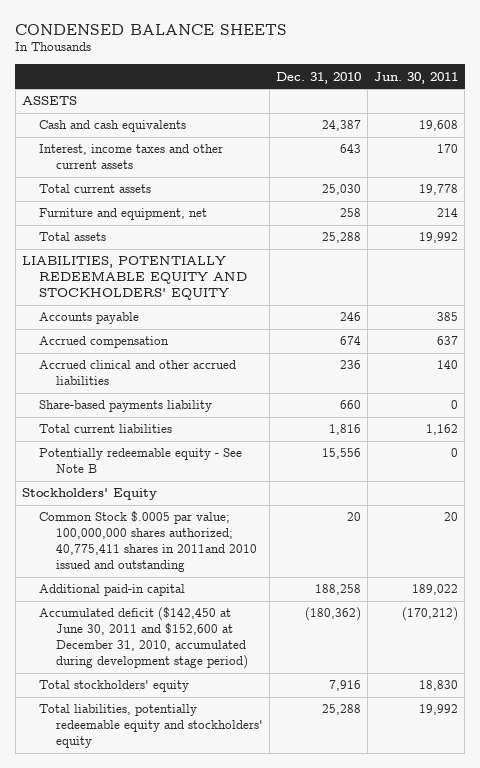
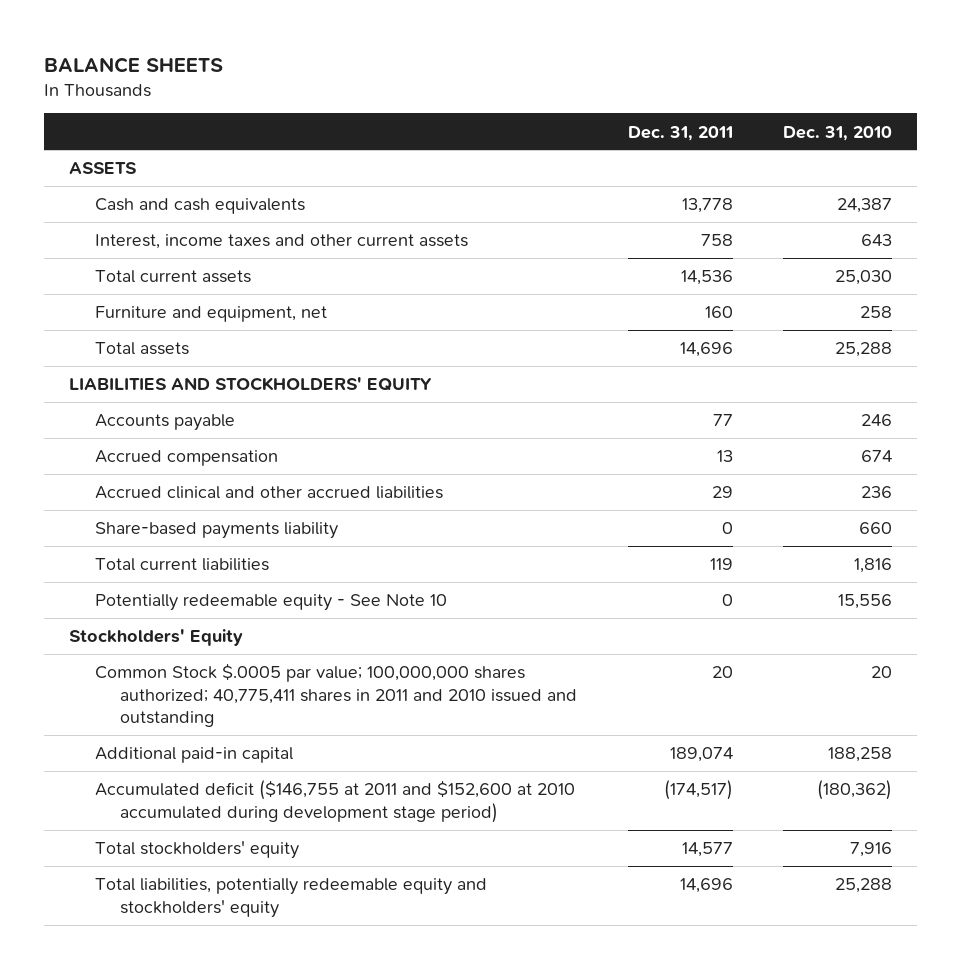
- CONDENSED BALANCE SHEETS
+ BALANCE SHEETS
- | Dec. 31, 2010 | Jun. 30, 2011
+ | Dec. 31, 2011 | Dec. 31, 2010
- LIABILITIES, POTENTIALLY REDEEMABLE EQUITY AND STOCKHOLDERS' EQUITY
+ LIABILITIES AND STOCKHOLDERS' EQUITY
- Potentially redeemable equity - See Note B | 15,556 | 0
+ Potentially redeemable equity - See Note 10 | 0 | 15,556
- Common Stock $.0005 par value; 100,000,000 shares authorized; 40,775,411 shares in 2011and 2010 issued and outstanding | 20 | 20
+ Common Stock $.0005 par value; 100,000,000 shares authorized; 40,775,411 shares in 2011 and 2010 issued and outstanding | 20 | 20
- Accumulated deficit ($142,450 at June 30, 2011 and $152,600 at December 31, 2010, accumulated during development stage period) | (180,362) | (170,212)
+ Accumulated deficit ($146,755 at 2011 and $152,600 at 2010 accumulated during development stage period) | (174,517) | (180,362)

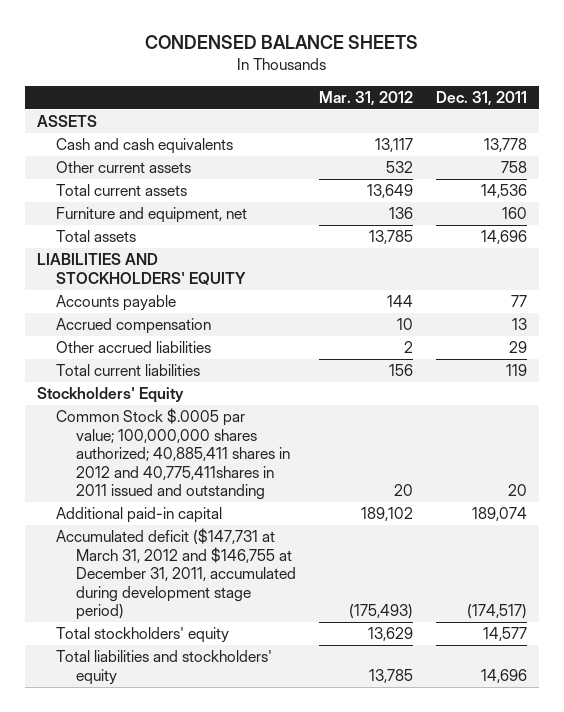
- BALANCE SHEETS
+ CONDENSED BALANCE SHEETS
- | Dec. 31, 2011 | Dec. 31, 2010
+ | Mar. 31, 2012 | Dec. 31, 2011
- Interest, income taxes and other current assets | 758 | 643
+ Other current assets | 532 | 758
- Accrued clinical and other accrued liabilities | 29 | 236
- Share-based payments liability | 0 | 660
+ Other accrued liabilities | 2 | 29
- Potentially redeemable equity - See Note 10 | 0 | 15,556
- Common Stock $.0005 par value; 100,000,000 shares authorized; 40,775,411 shares in 2011 and 2010 issued and outstanding | 20 | 20
+ Common Stock $.0005 par value; 100,000,000 shares authorized; 40,885,411 shares in 2012 and 40,775,411shares in 2011 issued and outstanding | 20 | 20
- Accumulated deficit ($146,755 at 2011 and $152,600 at 2010 accumulated during development stage period) | (174,517) | (180,362)
+ Accumulated deficit ($147,731 at March 31, 2012 and $146,755 at December 31, 2011, accumulated during development stage period) | (175,493) | (174,517)
- Total liabilities, potentially redeemable equity and stockholders' equity | 14,696 | 25,288
+ Total liabilities and stockholders' equity | 13,785 | 14,696

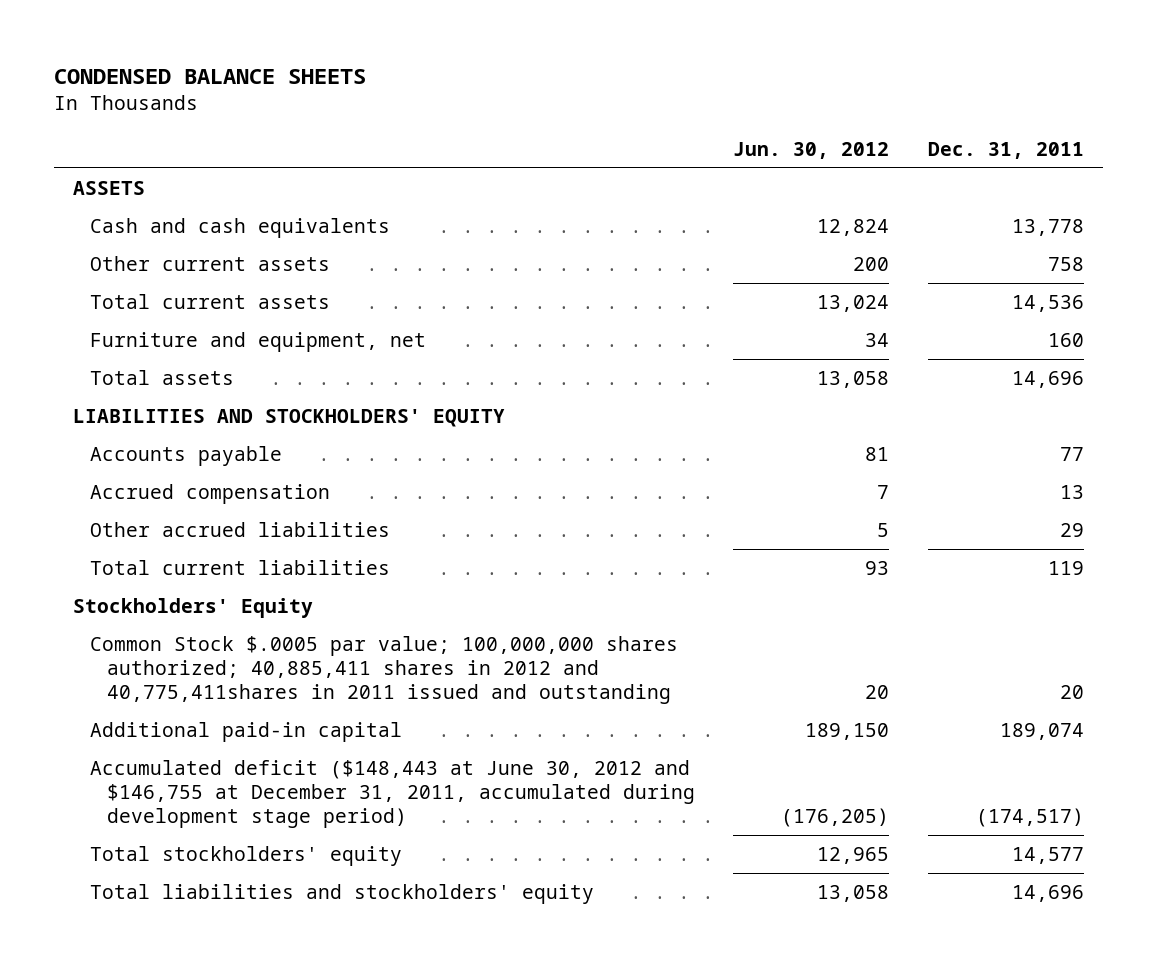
- | Mar. 31, 2012 | Dec. 31, 2011
+ | Jun. 30, 2012 | Dec. 31, 2011
- Accumulated deficit ($147,731 at March 31, 2012 and $146,755 at December 31, 2011, accumulated during development stage period) | (175,493) | (174,517)
+ Accumulated deficit ($148,443 at June 30, 2012 and $146,755 at December 31, 2011, accumulated during development stage period) | (176,205) | (174,517)

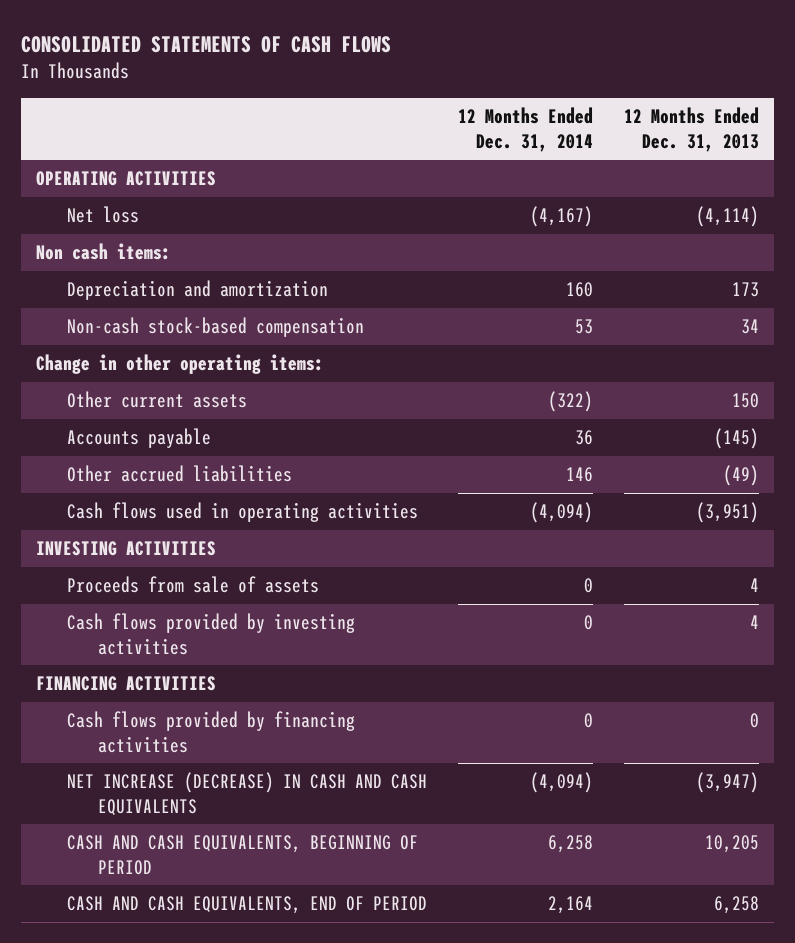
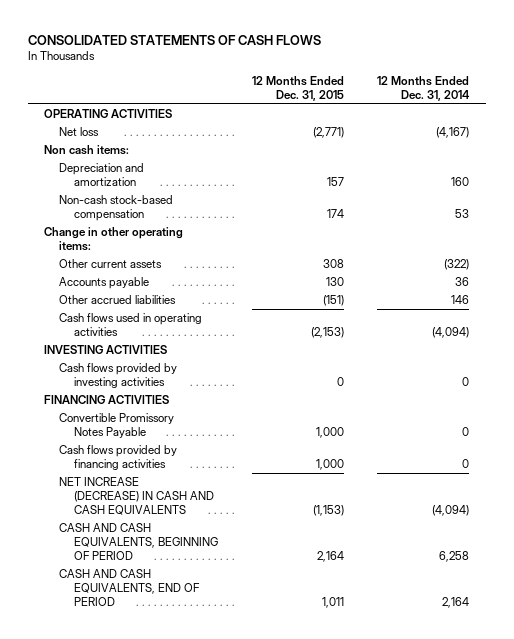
- | 12 Months Ended Dec. 31, 2014 | 12 Months Ended Dec. 31, 2013
+ | 12 Months Ended Dec. 31, 2015 | 12 Months Ended Dec. 31, 2014
- Proceeds from sale of assets | 0 | 4
+ Convertible Promissory Notes Payable | 1,000 | 0

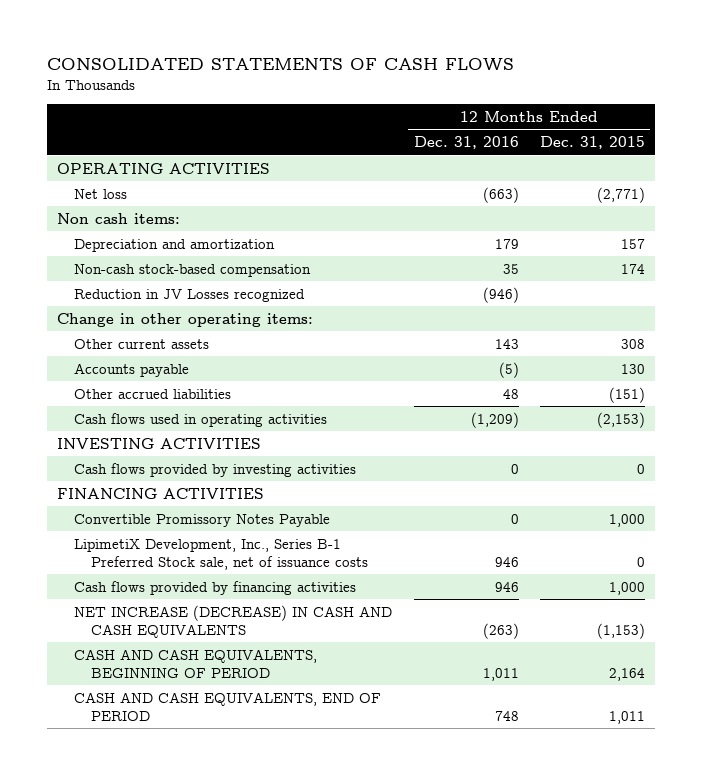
- | 12 Months Ended Dec. 31, 2015 | 12 Months Ended Dec. 31, 2014
+ | 12 Months Ended Dec. 31, 2016 | 12 Months Ended Dec. 31, 2015
+ Reduction in JV Losses recognized | (946) |
+ LipimetiX Development, Inc., Series B-1 Preferred Stock sale, net of issuance costs | 946 | 0

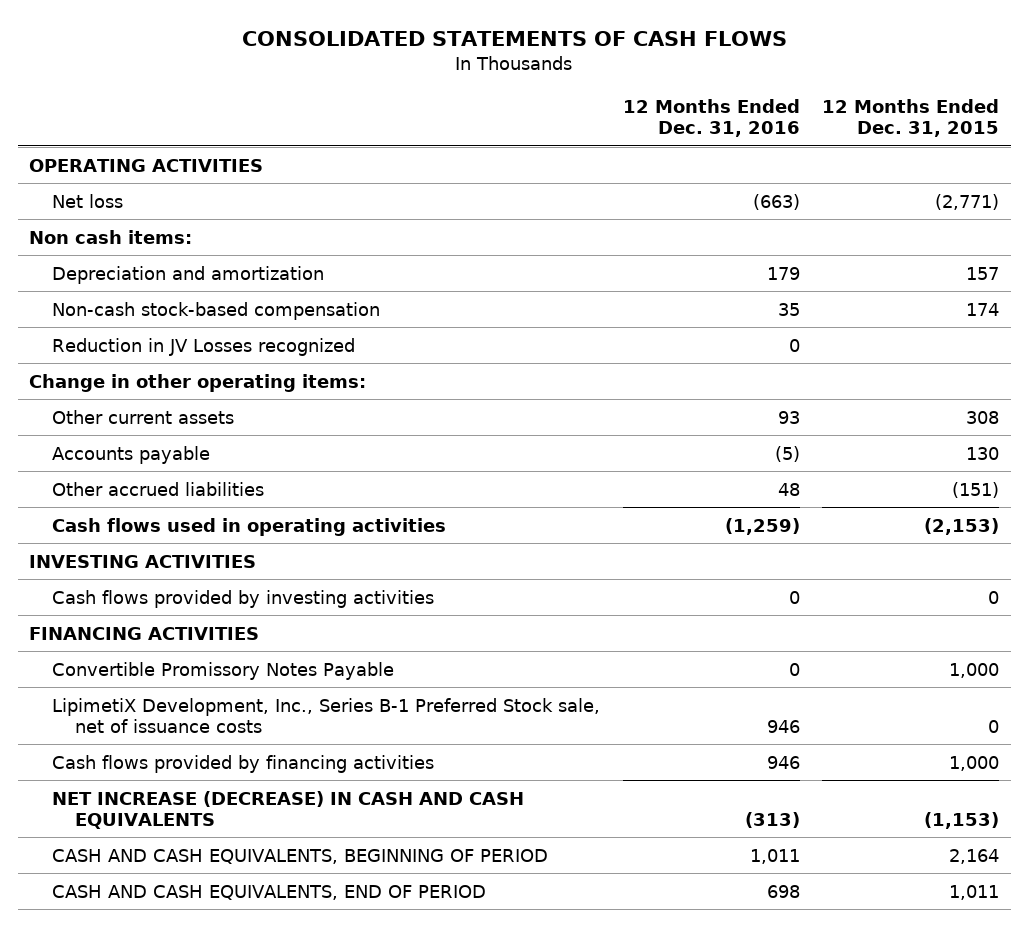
- Reduction in JV Losses recognized | (946) |
+ Reduction in JV Losses recognized | 0 |
- Other current assets | 143 | 308
+ Other current assets | 93 | 308
- Cash flows used in operating activities | (1,209) | (2,153)
+ Cash flows used in operating activities | (1,259) | (2,153)
- NET INCREASE (DECREASE) IN CASH AND CASH EQUIVALENTS | (263) | (1,153)
+ NET INCREASE (DECREASE) IN CASH AND CASH EQUIVALENTS | (313) | (1,153)
- CASH AND CASH EQUIVALENTS, END OF PERIOD | 748 | 1,011
+ CASH AND CASH EQUIVALENTS, END OF PERIOD | 698 | 1,011

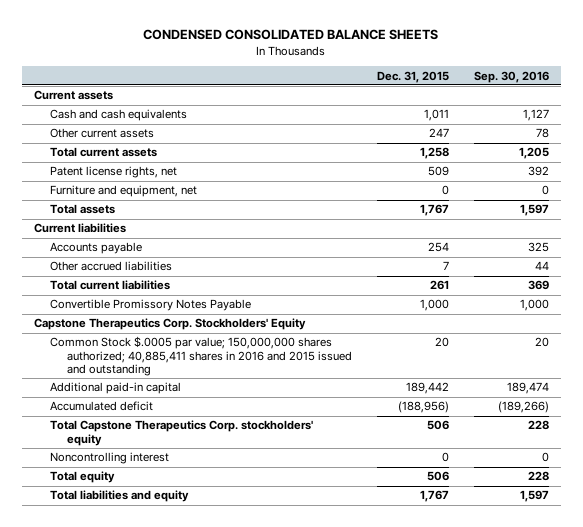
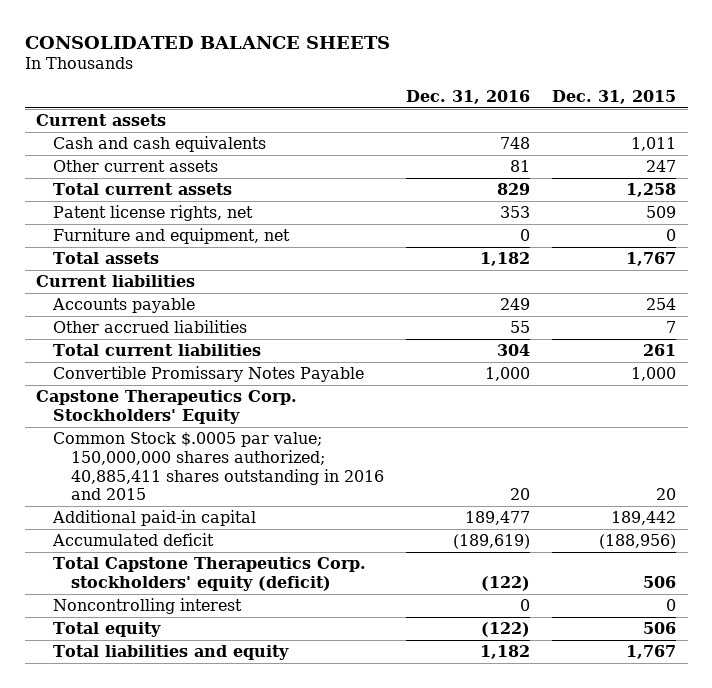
- CONDENSED CONSOLIDATED BALANCE SHEETS
+ CONSOLIDATED BALANCE SHEETS
- | Dec. 31, 2015 | Sep. 30, 2016
+ | Dec. 31, 2016 | Dec. 31, 2015
- Convertible Promissory Notes Payable | 1,000 | 1,000
+ Convertible Promissary Notes Payable | 1,000 | 1,000
- Common Stock $.0005 par value; 150,000,000 shares authorized; 40,885,411 shares in 2016 and 2015 issued and outstanding | 20 | 20
+ Common Stock $.0005 par value; 150,000,000 shares authorized; 40,885,411 shares outstanding in 2016 and 2015 | 20 | 20
- Total Capstone Therapeutics Corp. stockholders' equity | 506 | 228
+ Total Capstone Therapeutics Corp. stockholders' equity (deficit) | (122) | 506

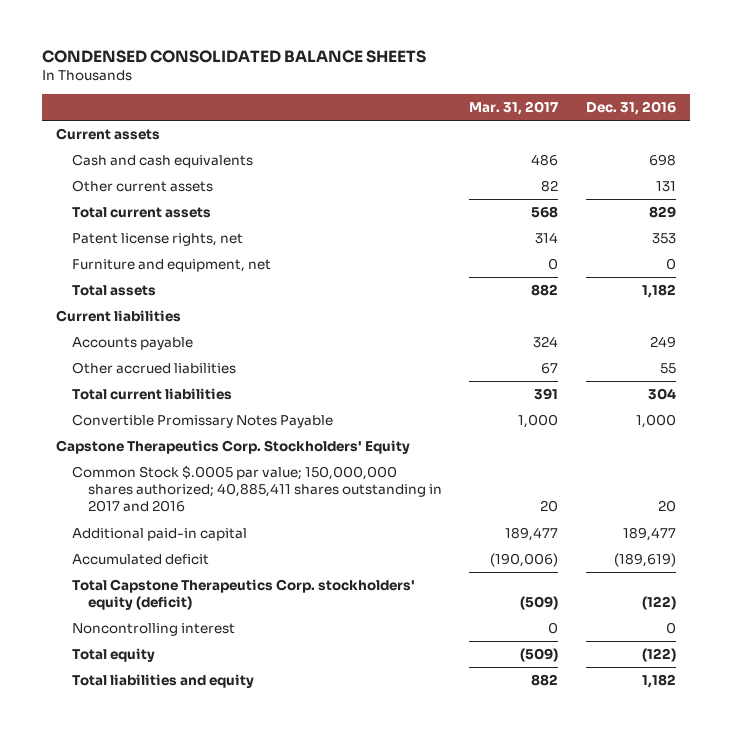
- CONSOLIDATED BALANCE SHEETS
+ CONDENSED CONSOLIDATED BALANCE SHEETS
- | Dec. 31, 2016 | Dec. 31, 2015
+ | Mar. 31, 2017 | Dec. 31, 2016
- Cash and cash equivalents | 748 | 1,011
- Other current assets | 81 | 247
+ Cash and cash equivalents | 486 | 698
+ Other current assets | 82 | 131
- Common Stock $.0005 par value; 150,000,000 shares authorized; 40,885,411 shares outstanding in 2016 and 2015 | 20 | 20
+ Common Stock $.0005 par value; 150,000,000 shares authorized; 40,885,411 shares outstanding in 2017 and 2016 | 20 | 20

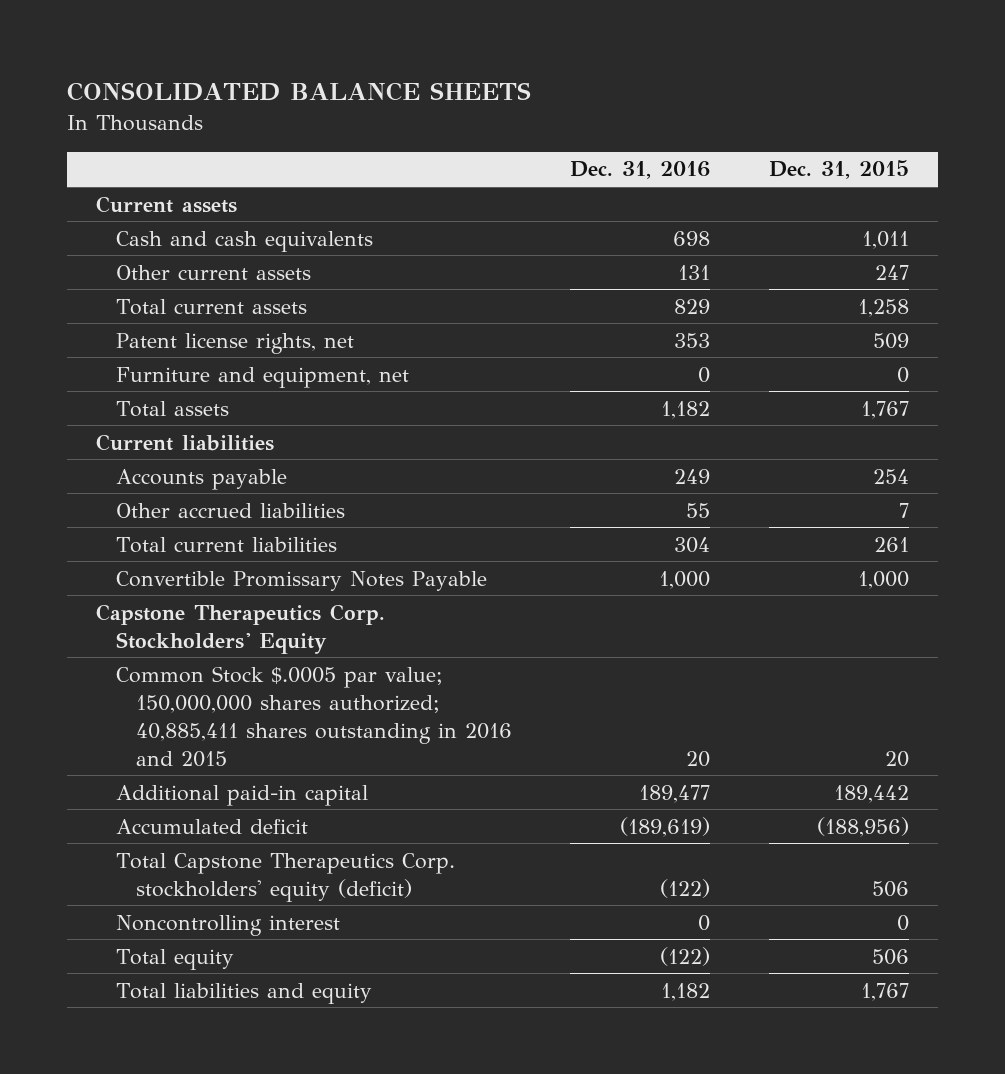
- CONDENSED CONSOLIDATED BALANCE SHEETS
+ CONSOLIDATED BALANCE SHEETS
- | Mar. 31, 2017 | Dec. 31, 2016
+ | Dec. 31, 2016 | Dec. 31, 2015
- Common Stock $.0005 par value; 150,000,000 shares authorized; 40,885,411 shares outstanding in 2017 and 2016 | 20 | 20
+ Common Stock $.0005 par value; 150,000,000 shares authorized; 40,885,411 shares outstanding in 2016 and 2015 | 20 | 20

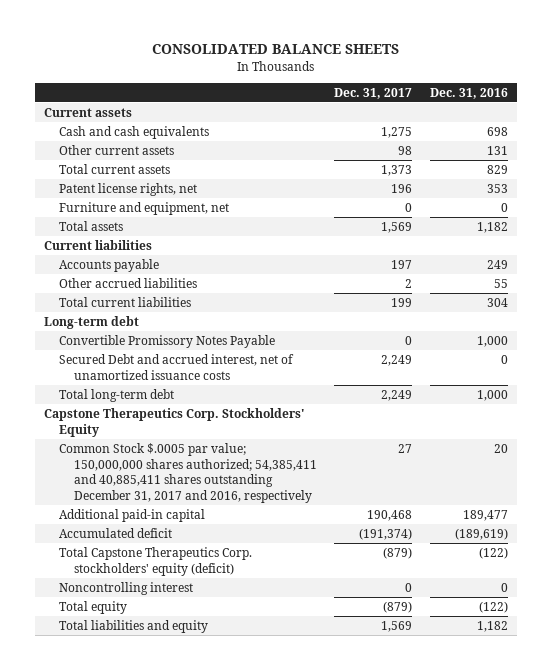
- | Dec. 31, 2016 | Dec. 31, 2015
+ | Dec. 31, 2017 | Dec. 31, 2016
- Convertible Promissary Notes Payable | 1,000 | 1,000
+ Long-term debt
+ Convertible Promissory Notes Payable | 0 | 1,000
+ Secured Debt and accrued interest, net of unamortized issuance costs | 2,249 | 0
+ Total long-term debt | 2,249 | 1,000
- Common Stock $.0005 par value; 150,000,000 shares authorized; 40,885,411 shares outstanding in 2016 and 2015 | 20 | 20
+ Common Stock $.0005 par value; 150,000,000 shares authorized; 54,385,411 and 40,885,411 shares outstanding December 31, 2017 and 2016, respectively | 27 | 20

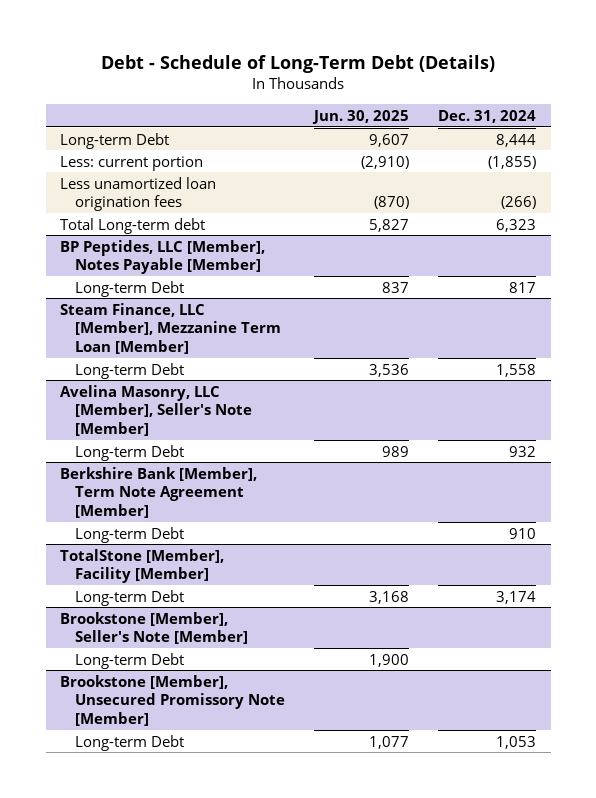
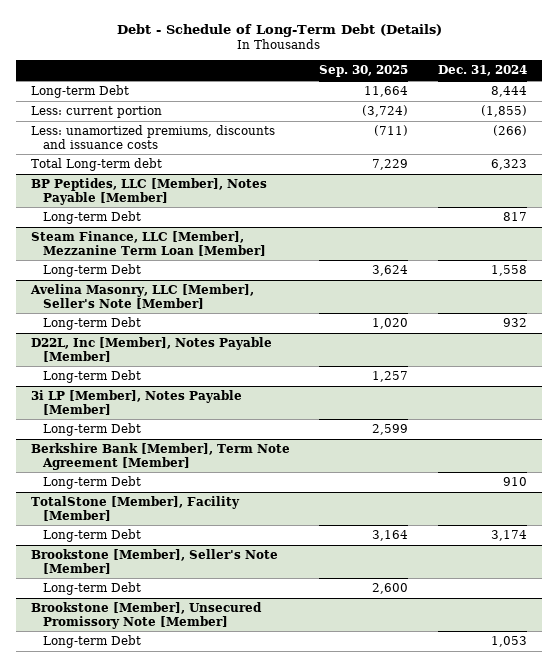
- | Jun. 30, 2025 | Dec. 31, 2024
+ | Sep. 30, 2025 | Dec. 31, 2024
- Less unamortized loan origination fees | (870) | (266)
+ Less: unamortized premiums, discounts and issuance costs | (711) | (266)
+ D22L, Inc [Member], Notes Payable [Member]
+ Long-term Debt | 1,257 |
+ 3i LP [Member], Notes Payable [Member]
+ Long-term Debt | 2,599 |

